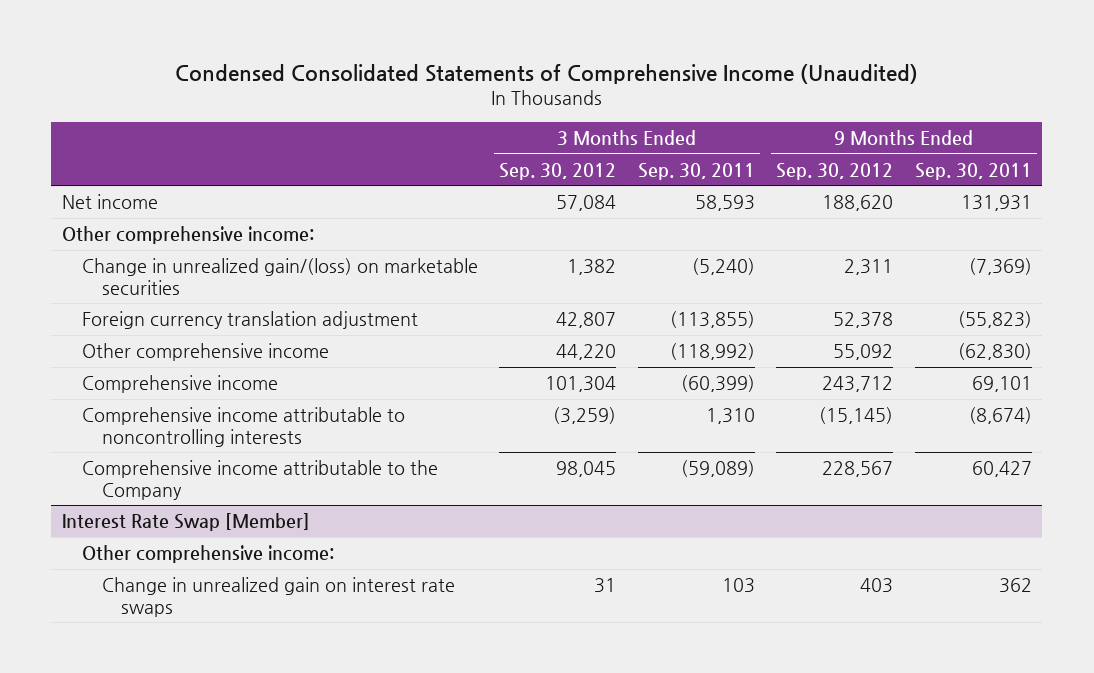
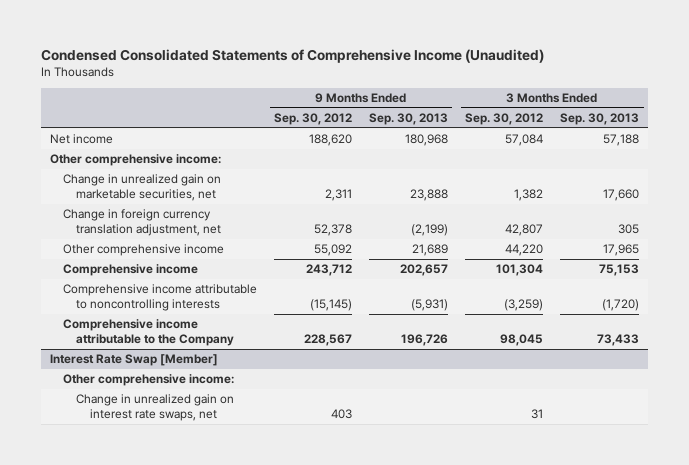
- | 3 Months Ended Sep. 30, 2012 | 3 Months Ended Sep. 30, 2011 | 9 Months Ended Sep. 30, 2012 | 9 Months Ended Sep. 30, 2011
+ | 9 Months Ended Sep. 30, 2012 | 9 Months Ended Sep. 30, 2013 | 3 Months Ended Sep. 30, 2012 | 3 Months Ended Sep. 30, 2013
- Change in unrealized gain/(loss) on marketable securities | 1,382 | (5,240) | 2,311 | (7,369)
- Foreign currency translation adjustment | 42,807 | (113,855) | 52,378 | (55,823)
+ Change in unrealized gain on marketable securities, net | 2,311 | 23,888 | 1,382 | 17,660
+ Change in foreign currency translation adjustment, net | 52,378 | (2,199) | 42,807 | 305
@ Interest Rate Swap [Member]
- Change in unrealized gain on interest rate swaps | 31 | 103 | 403 | 362
+ Change in unrealized gain on interest rate swaps, net | 403 | | 31 |

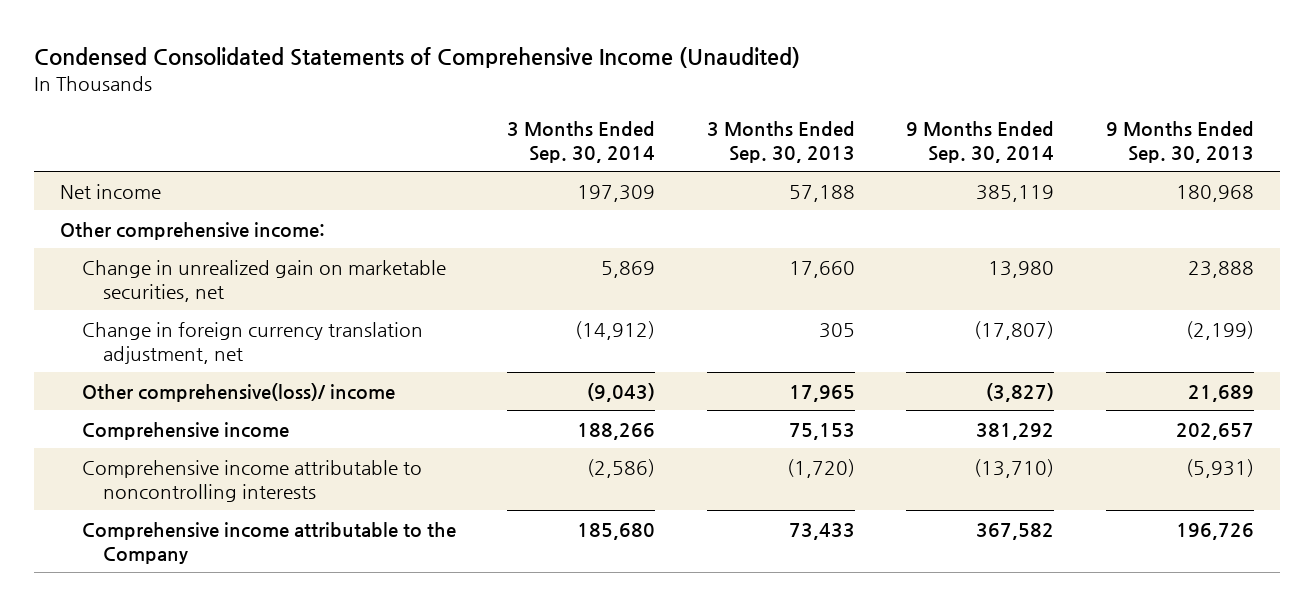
- | 9 Months Ended Sep. 30, 2012 | 9 Months Ended Sep. 30, 2013 | 3 Months Ended Sep. 30, 2012 | 3 Months Ended Sep. 30, 2013
+ | 3 Months Ended Sep. 30, 2014 | 3 Months Ended Sep. 30, 2013 | 9 Months Ended Sep. 30, 2014 | 9 Months Ended Sep. 30, 2013
- Other comprehensive income | 55,092 | 21,689 | 44,220 | 17,965
+ Other comprehensive(loss)/ income | (9,043) | 17,965 | (3,827) | 21,689
- Interest Rate Swap [Member]
- Other comprehensive income:
- Change in unrealized gain on interest rate swaps, net | 403 | | 31 |

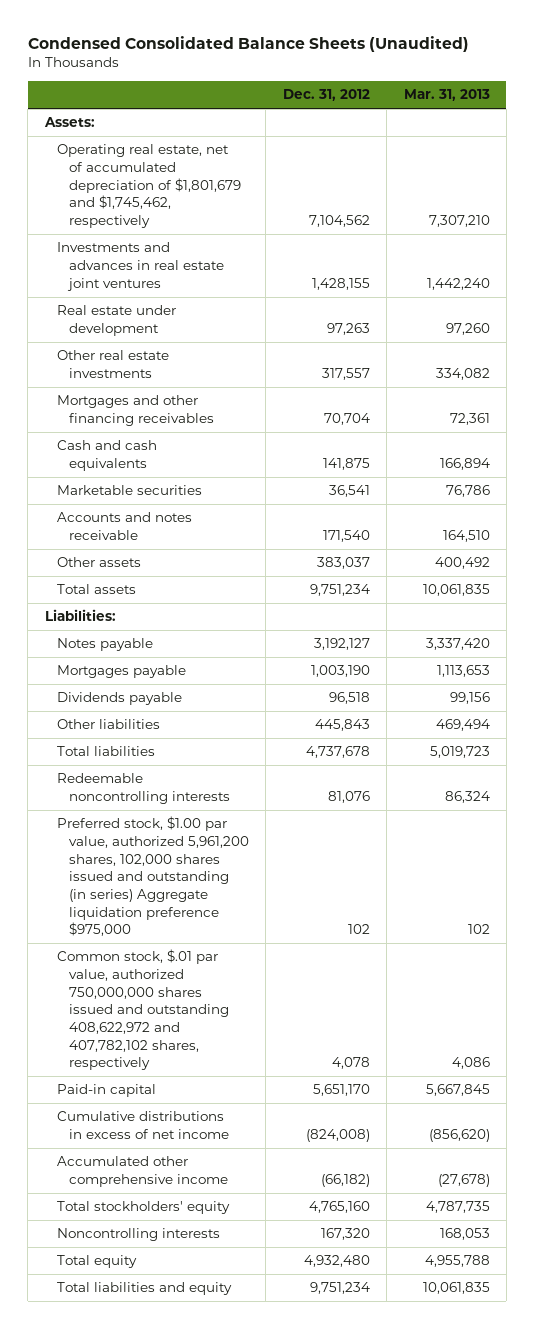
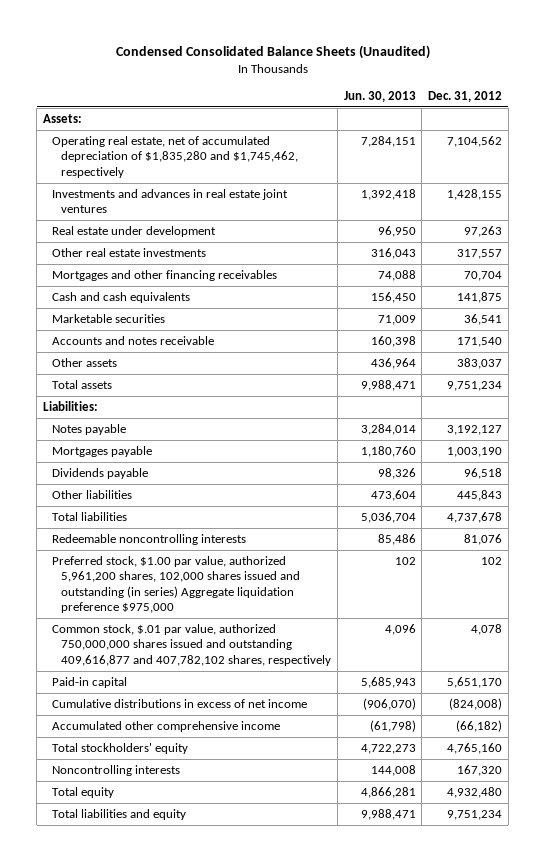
- | Dec. 31, 2012 | Mar. 31, 2013
+ | Jun. 30, 2013 | Dec. 31, 2012
- Operating real estate, net of accumulated depreciation of $1,801,679 and $1,745,462, respectively | 7,104,562 | 7,307,210
+ Operating real estate, net of accumulated depreciation of $1,835,280 and $1,745,462, respectively | 7,284,151 | 7,104,562
- Common stock, $.01 par value, authorized 750,000,000 shares issued and outstanding 408,622,972 and 407,782,102 shares, respectively | 4,078 | 4,086
+ Common stock, $.01 par value, authorized 750,000,000 shares issued and outstanding 409,616,877 and 407,782,102 shares, respectively | 4,096 | 4,078

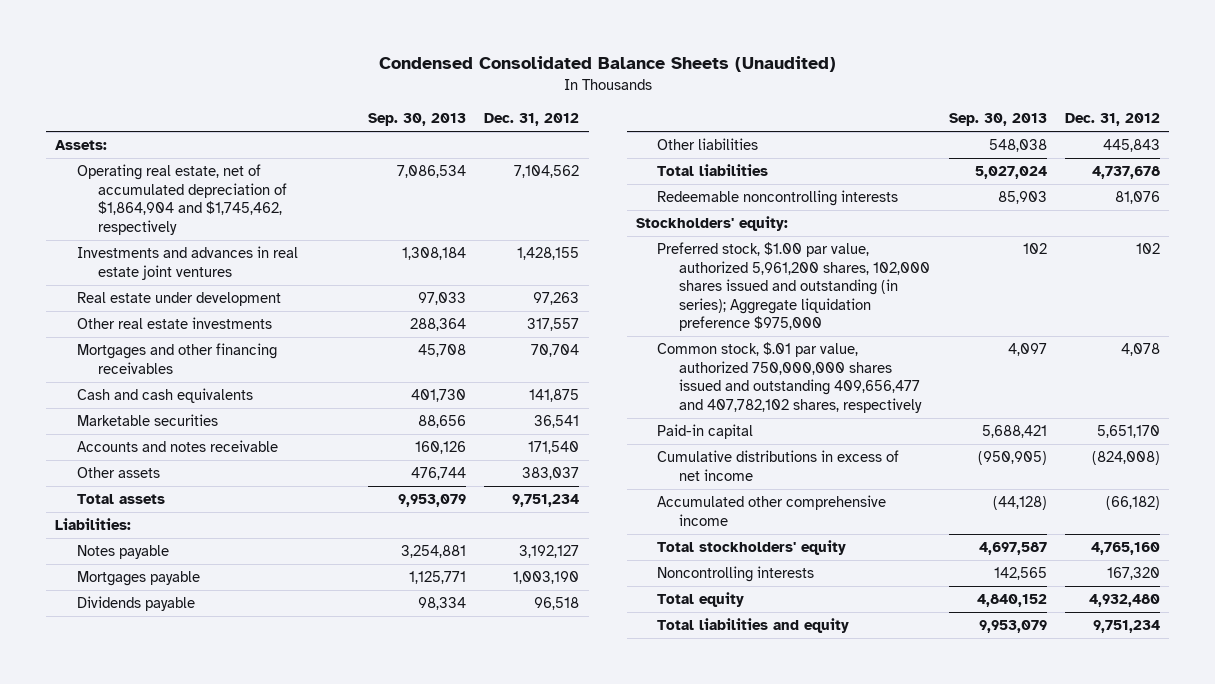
- | Jun. 30, 2013 | Dec. 31, 2012
+ | Sep. 30, 2013 | Dec. 31, 2012
- Operating real estate, net of accumulated depreciation of $1,835,280 and $1,745,462, respectively | 7,284,151 | 7,104,562
+ Operating real estate, net of accumulated depreciation of $1,864,904 and $1,745,462, respectively | 7,086,534 | 7,104,562
- Preferred stock, $1.00 par value, authorized 5,961,200 shares, 102,000 shares issued and outstanding (in series) Aggregate liquidation preference $975,000 | 102 | 102
- Common stock, $.01 par value, authorized 750,000,000 shares issued and outstanding 409,616,877 and 407,782,102 shares, respectively | 4,096 | 4,078
+ Stockholders' equity:
+ Preferred stock, $1.00 par value, authorized 5,961,200 shares, 102,000 shares issued and outstanding (in series); Aggregate liquidation preference $975,000 | 102 | 102
+ Common stock, $.01 par value, authorized 750,000,000 shares issued and outstanding 409,656,477 and 407,782,102 shares, respectively | 4,097 | 4,078

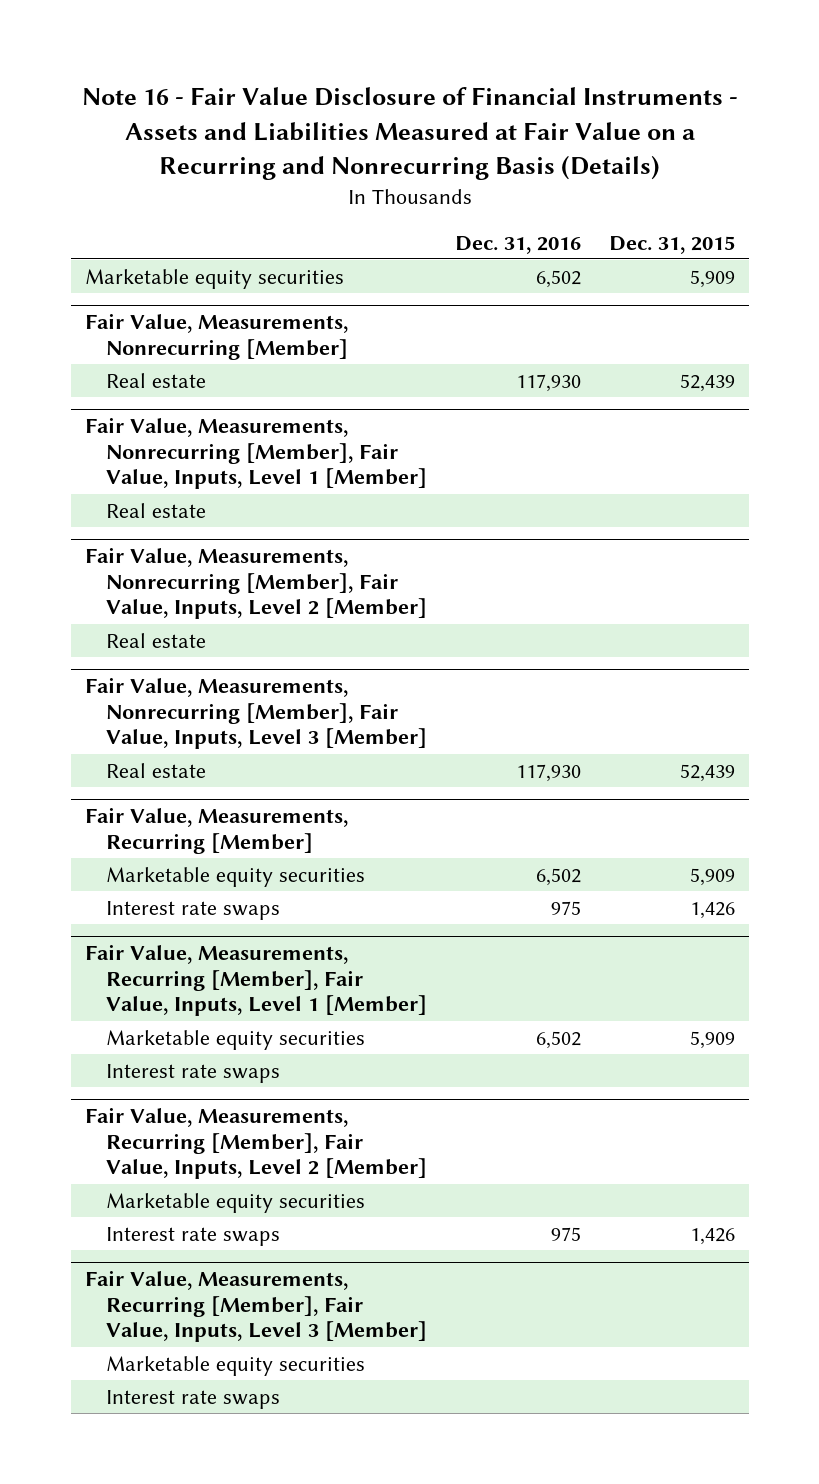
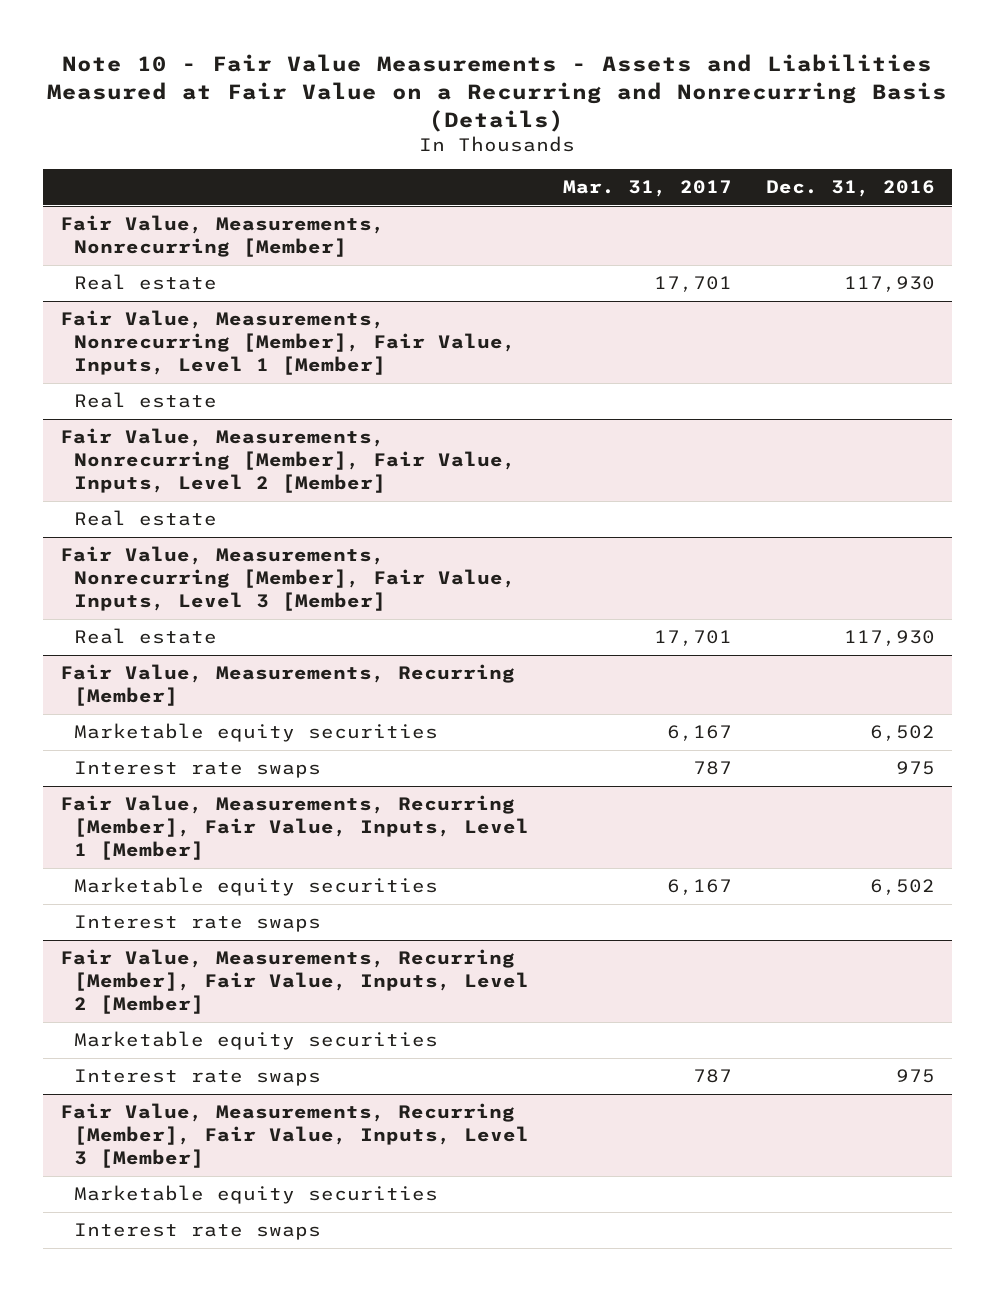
- Note 16 - Fair Value Disclosure of Financial Instruments - Assets and Liabilities Measured at Fair Value on a Recurring and Nonrecurring Basis (Details)
+ Note 10 - Fair Value Measurements - Assets and Liabilities Measured at Fair Value on a Recurring and Nonrecurring Basis (Details)
- | Dec. 31, 2016 | Dec. 31, 2015
+ | Mar. 31, 2017 | Dec. 31, 2016
- Marketable equity securities | 6,502 | 5,909

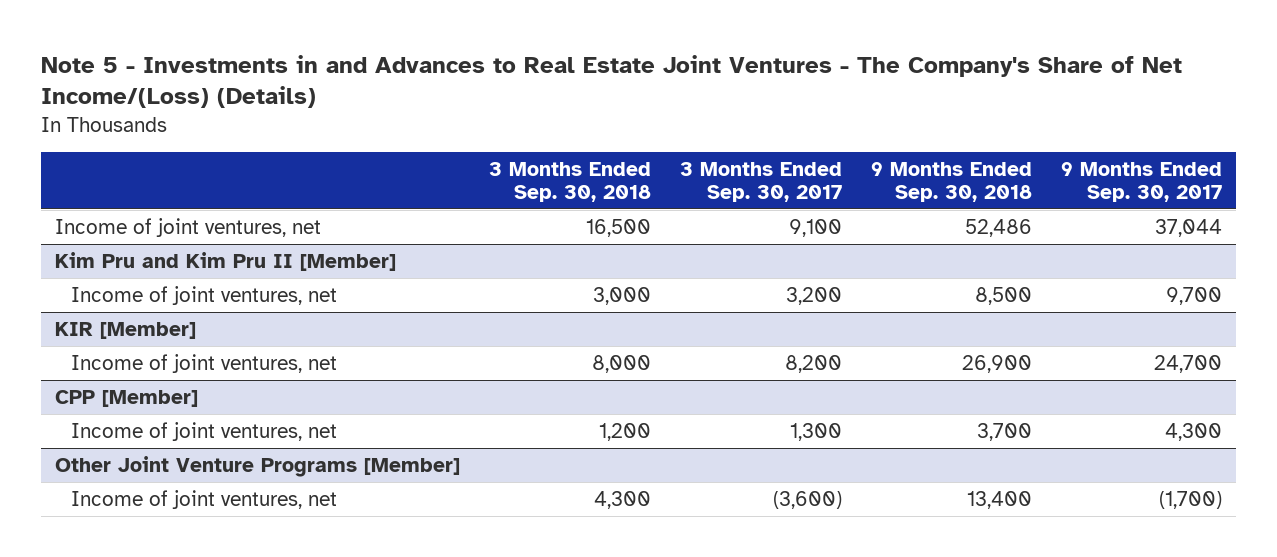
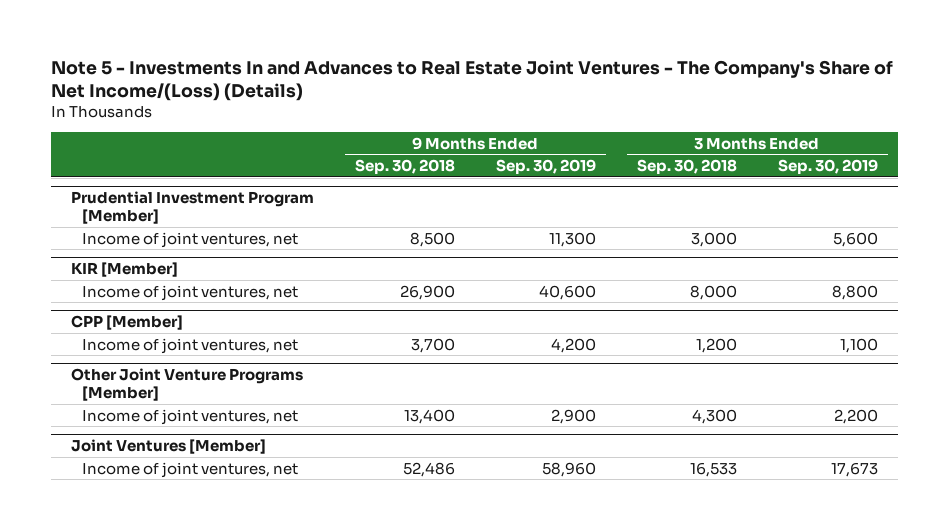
- Note 5 - Investments in and Advances to Real Estate Joint Ventures - The Company's Share of Net Income/(Loss) (Details)
+ Note 5 - Investments In and Advances to Real Estate Joint Ventures - The Company's Share of Net Income/(Loss) (Details)
- | 3 Months Ended Sep. 30, 2018 | 3 Months Ended Sep. 30, 2017 | 9 Months Ended Sep. 30, 2018 | 9 Months Ended Sep. 30, 2017
+ | 9 Months Ended Sep. 30, 2018 | 9 Months Ended Sep. 30, 2019 | 3 Months Ended Sep. 30, 2018 | 3 Months Ended Sep. 30, 2019
- Income of joint ventures, net | 16,500 | 9,100 | 52,486 | 37,044
- Kim Pru and Kim Pru II [Member]
+ Prudential Investment Program [Member]
+ Joint Ventures [Member]
+ Income of joint ventures, net | 52,486 | 58,960 | 16,533 | 17,673

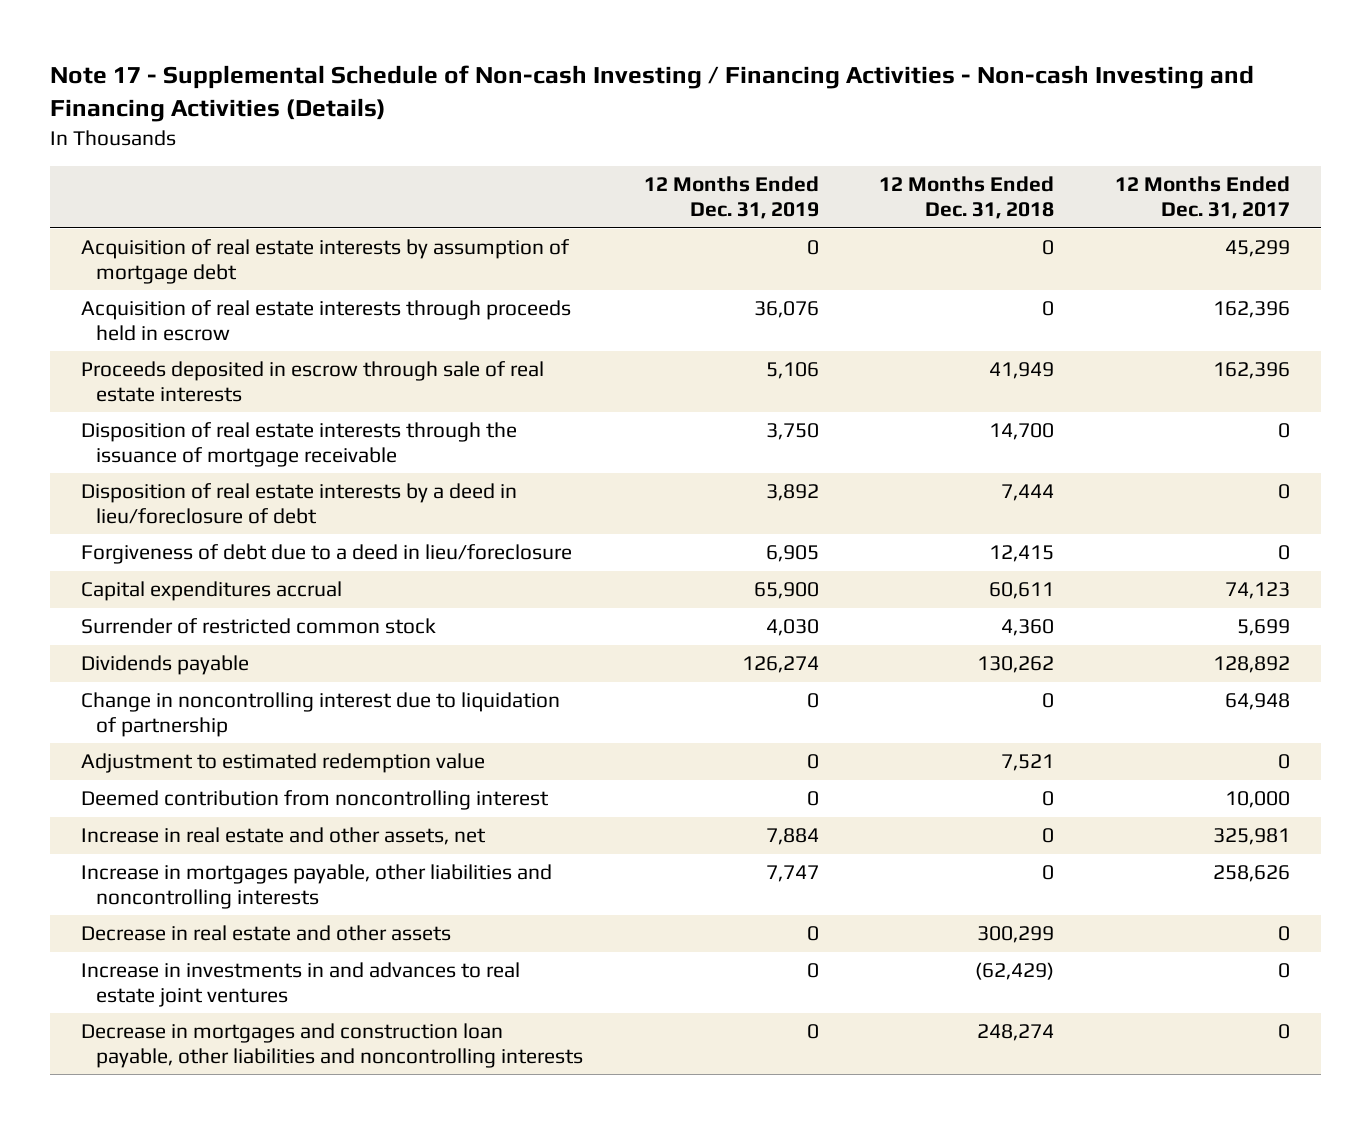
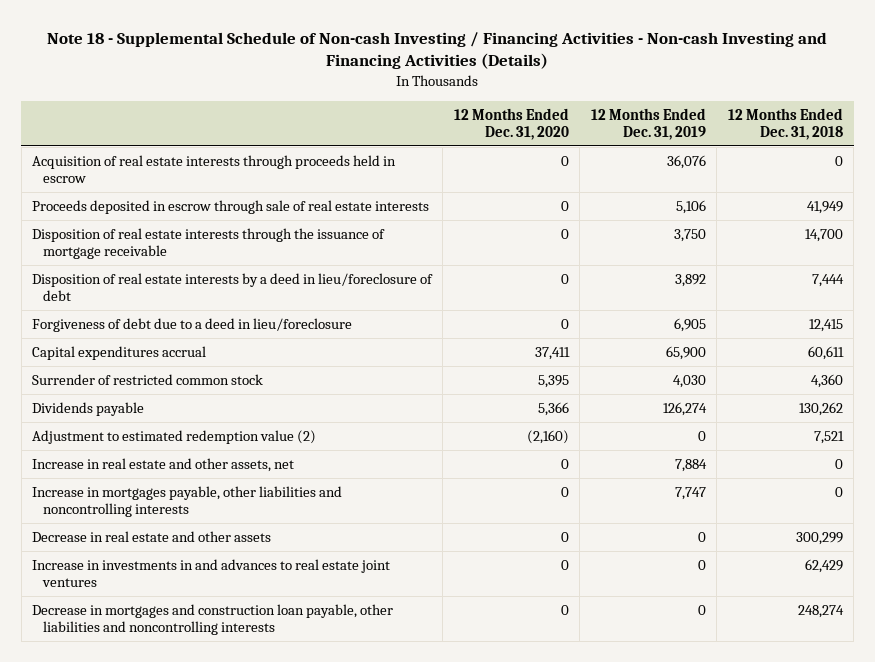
- Note 17 - Supplemental Schedule of Non-cash Investing / Financing Activities - Non-cash Investing and Financing Activities (Details)
+ Note 18 - Supplemental Schedule of Non-cash Investing / Financing Activities - Non-cash Investing and Financing Activities (Details)
- | 12 Months Ended Dec. 31, 2019 | 12 Months Ended Dec. 31, 2018 | 12 Months Ended Dec. 31, 2017
+ | 12 Months Ended Dec. 31, 2020 | 12 Months Ended Dec. 31, 2019 | 12 Months Ended Dec. 31, 2018
- Acquisition of real estate interests by assumption of mortgage debt | 0 | 0 | 45,299
- Change in noncontrolling interest due to liquidation of partnership | 0 | 0 | 64,948
- Adjustment to estimated redemption value | 0 | 7,521 | 0
- Deemed contribution from noncontrolling interest | 0 | 0 | 10,000
+ Adjustment to estimated redemption value (2) | (2,160) | 0 | 7,521
- Increase in investments in and advances to real estate joint ventures | 0 | (62,429) | 0
+ Increase in investments in and advances to real estate joint ventures | 0 | 0 | 62,429

